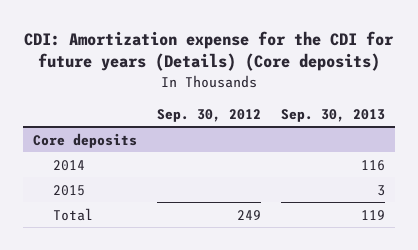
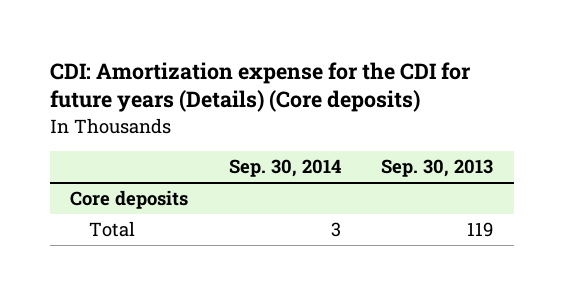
- | Sep. 30, 2012 | Sep. 30, 2013
+ | Sep. 30, 2014 | Sep. 30, 2013
@ Core deposits
- 2014 | | 116
- 2015 | | 3

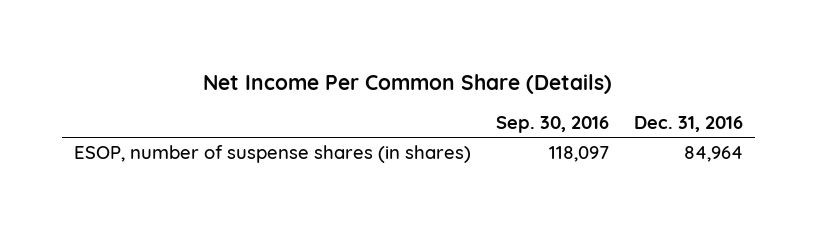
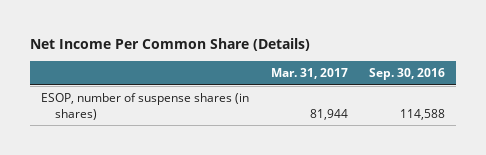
- | Sep. 30, 2016 | Dec. 31, 2016
+ | Mar. 31, 2017 | Sep. 30, 2016
- ESOP, number of suspense shares (in shares) | 118,097 | 84,964
+ ESOP, number of suspense shares (in shares) | 81,944 | 114,588

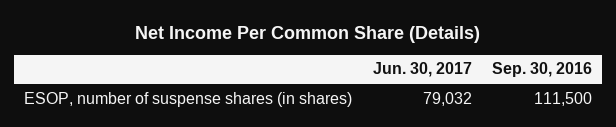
- | Mar. 31, 2017 | Sep. 30, 2016
+ | Jun. 30, 2017 | Sep. 30, 2016
- ESOP, number of suspense shares (in shares) | 81,944 | 114,588
+ ESOP, number of suspense shares (in shares) | 79,032 | 111,500

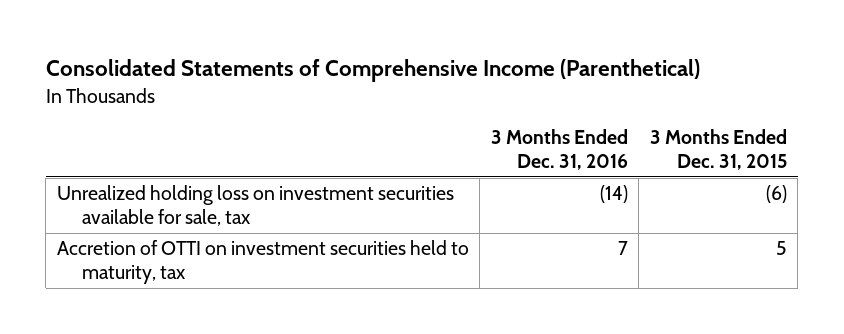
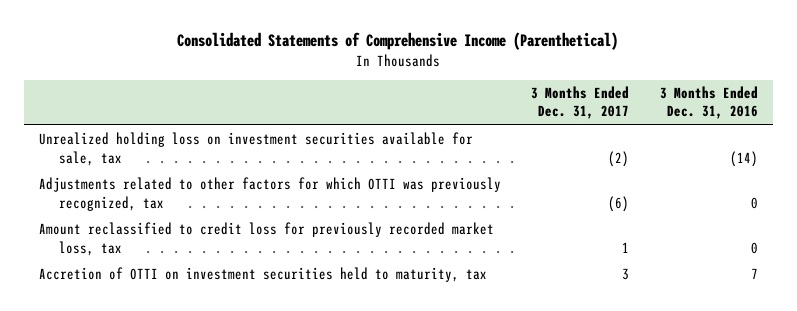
- | 3 Months Ended Dec. 31, 2016 | 3 Months Ended Dec. 31, 2015
+ | 3 Months Ended Dec. 31, 2017 | 3 Months Ended Dec. 31, 2016
+ Adjustments related to other factors for which OTTI was previously recognized, tax | (6) | 0
+ Amount reclassified to credit loss for previously recorded market loss, tax | 1 | 0

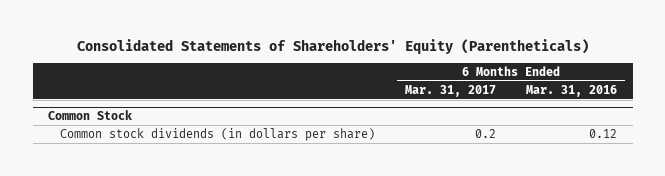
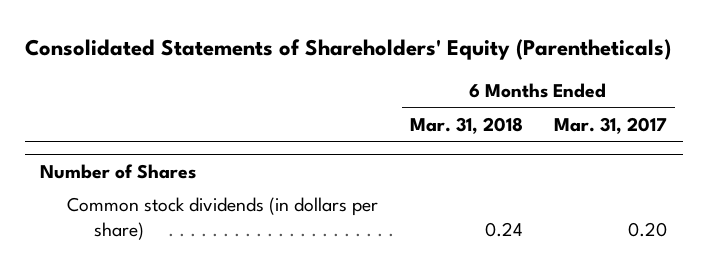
- | 6 Months Ended Mar. 31, 2017 | 6 Months Ended Mar. 31, 2016
+ | 6 Months Ended Mar. 31, 2018 | 6 Months Ended Mar. 31, 2017
- Common Stock
- Common stock dividends (in dollars per share) | 0.2 | 0.12
+ Number of Shares
+ Common stock dividends (in dollars per share) | 0.24 | 0.20

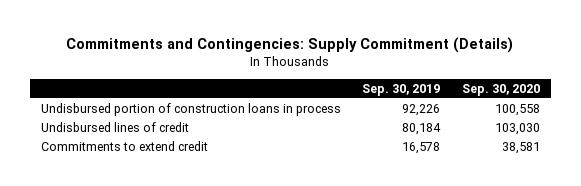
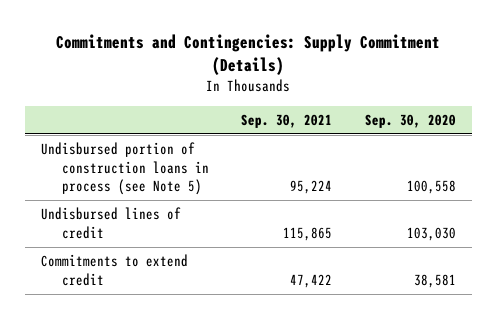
- | Sep. 30, 2019 | Sep. 30, 2020
+ | Sep. 30, 2021 | Sep. 30, 2020
- Undisbursed portion of construction loans in process | 92,226 | 100,558
+ Undisbursed portion of construction loans in process (see Note 5) | 95,224 | 100,558

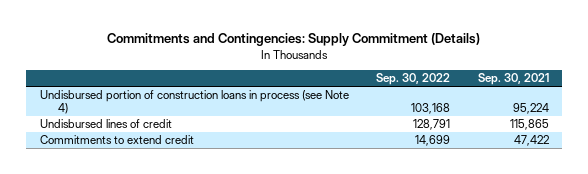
- | Sep. 30, 2021 | Sep. 30, 2020
+ | Sep. 30, 2022 | Sep. 30, 2021
- Undisbursed portion of construction loans in process (see Note 5) | 95,224 | 100,558
+ Undisbursed portion of construction loans in process (see Note 4) | 103,168 | 95,224

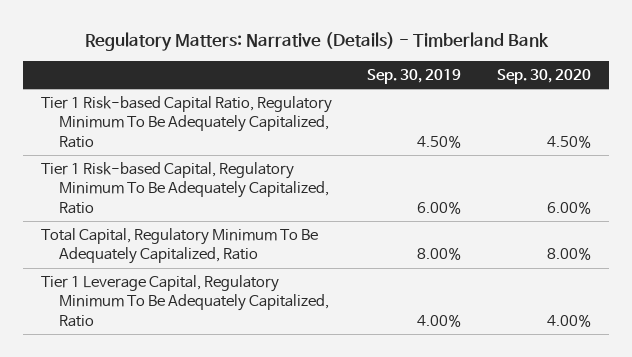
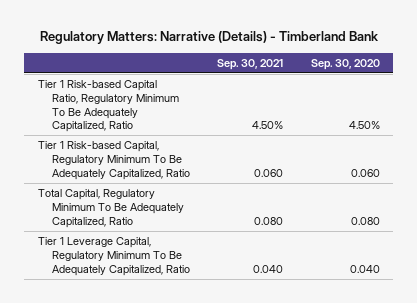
- | Sep. 30, 2019 | Sep. 30, 2020
+ | Sep. 30, 2021 | Sep. 30, 2020
- Tier 1 Risk-based Capital, Regulatory Minimum To Be Adequately Capitalized, Ratio | 6.00% | 6.00%
- Total Capital, Regulatory Minimum To Be Adequately Capitalized, Ratio | 8.00% | 8.00%
- Tier 1 Leverage Capital, Regulatory Minimum To Be Adequately Capitalized, Ratio | 4.00% | 4.00%
+ Tier 1 Risk-based Capital, Regulatory Minimum To Be Adequately Capitalized, Ratio | 0.060 | 0.060
+ Total Capital, Regulatory Minimum To Be Adequately Capitalized, Ratio | 0.080 | 0.080
+ Tier 1 Leverage Capital, Regulatory Minimum To Be Adequately Capitalized, Ratio | 0.040 | 0.040

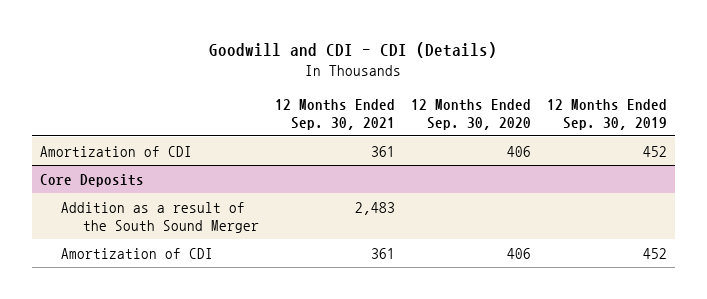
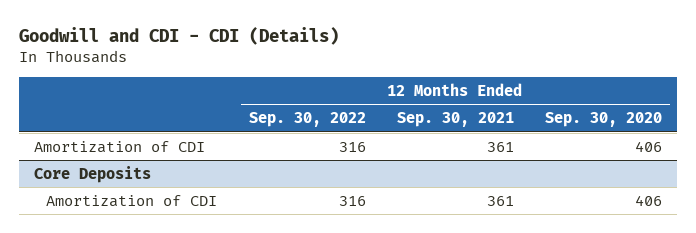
- | 12 Months Ended Sep. 30, 2021 | 12 Months Ended Sep. 30, 2020 | 12 Months Ended Sep. 30, 2019
+ | 12 Months Ended Sep. 30, 2022 | 12 Months Ended Sep. 30, 2021 | 12 Months Ended Sep. 30, 2020
@ Core Deposits
- Addition as a result of the South Sound Merger | 2,483 | |

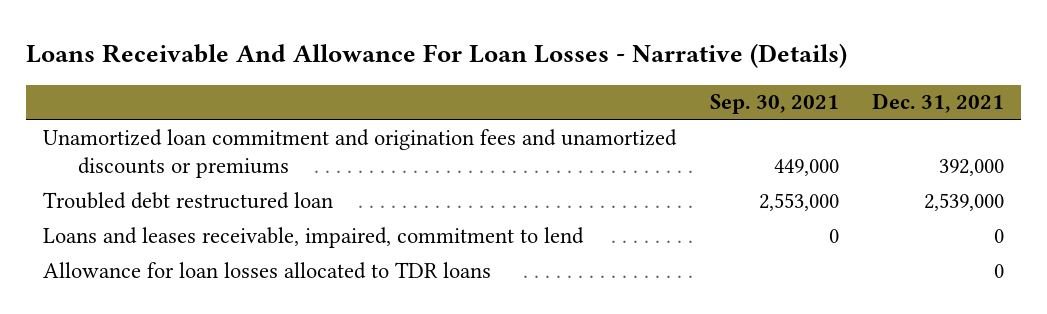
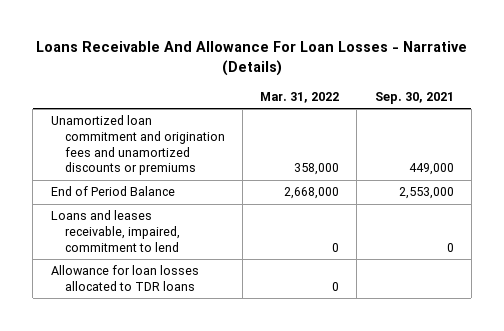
- | Sep. 30, 2021 | Dec. 31, 2021
+ | Mar. 31, 2022 | Sep. 30, 2021
- Troubled debt restructured loan | 2,553,000 | 2,539,000
+ End of Period Balance | 2,668,000 | 2,553,000

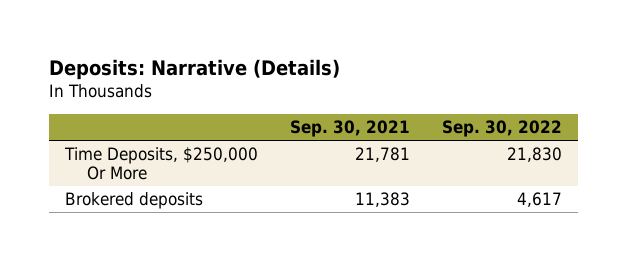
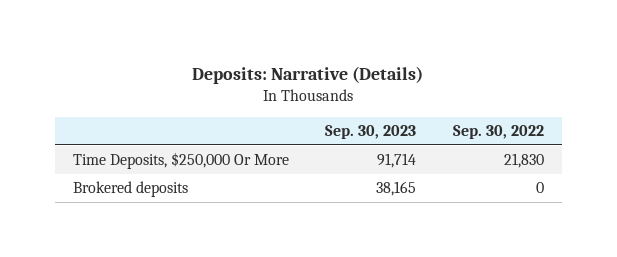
- | Sep. 30, 2021 | Sep. 30, 2022
+ | Sep. 30, 2023 | Sep. 30, 2022
- Brokered deposits | 11,383 | 4,617
+ Brokered deposits | 38,165 | 0

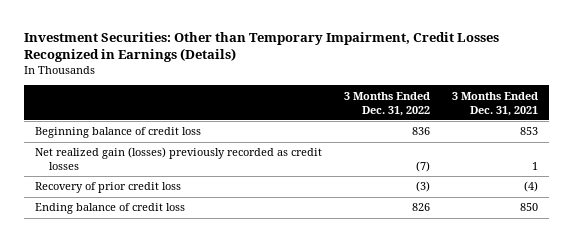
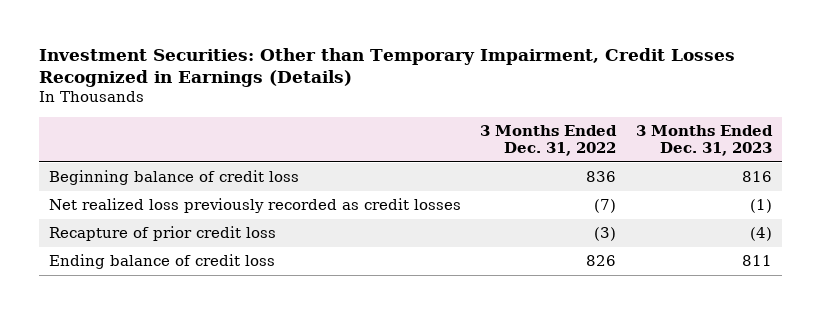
- | 3 Months Ended Dec. 31, 2022 | 3 Months Ended Dec. 31, 2021
+ | 3 Months Ended Dec. 31, 2022 | 3 Months Ended Dec. 31, 2023
- Net realized gain (losses) previously recorded as credit losses | (7) | 1
- Recovery of prior credit loss | (3) | (4)
+ Net realized loss previously recorded as credit losses | (7) | (1)
+ Recapture of prior credit loss | (3) | (4)

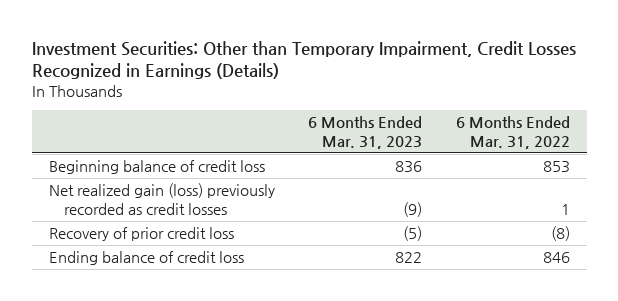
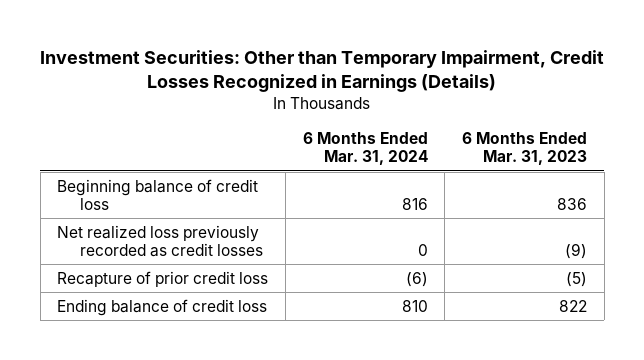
- | 6 Months Ended Mar. 31, 2023 | 6 Months Ended Mar. 31, 2022
+ | 6 Months Ended Mar. 31, 2024 | 6 Months Ended Mar. 31, 2023
- Net realized gain (loss) previously recorded as credit losses | (9) | 1
- Recovery of prior credit loss | (5) | (8)
+ Net realized loss previously recorded as credit losses | 0 | (9)
+ Recapture of prior credit loss | (6) | (5)

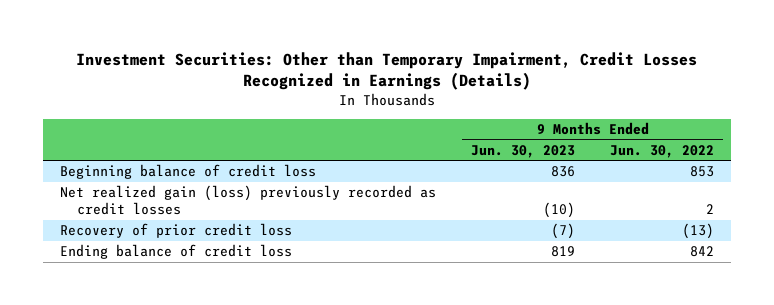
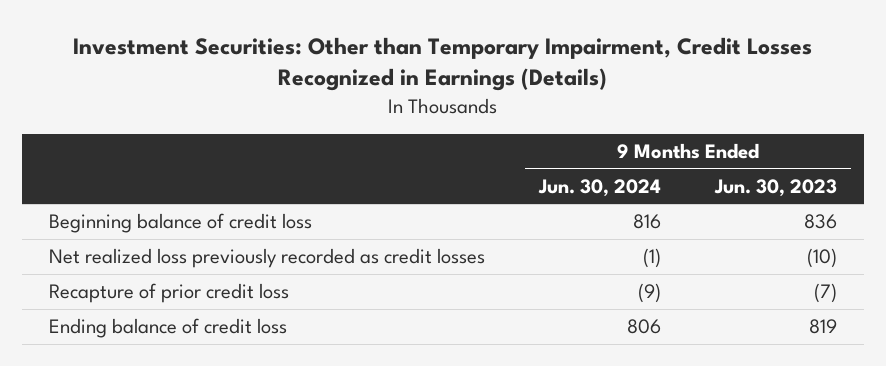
- | 9 Months Ended Jun. 30, 2023 | 9 Months Ended Jun. 30, 2022
+ | 9 Months Ended Jun. 30, 2024 | 9 Months Ended Jun. 30, 2023
- Net realized gain (loss) previously recorded as credit losses | (10) | 2
- Recovery of prior credit loss | (7) | (13)
+ Net realized loss previously recorded as credit losses | (1) | (10)
+ Recapture of prior credit loss | (9) | (7)

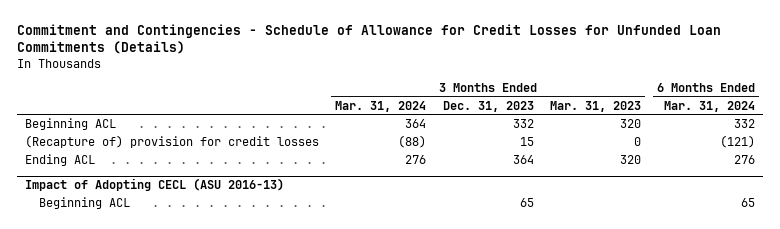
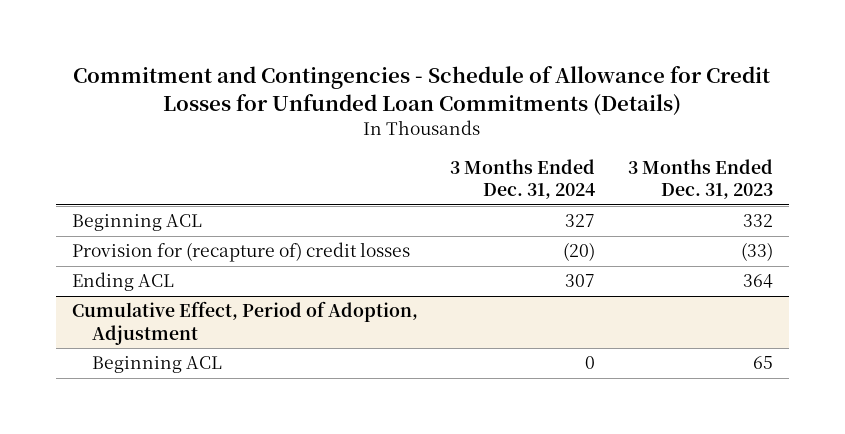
- | 3 Months Ended Mar. 31, 2024 | 3 Months Ended Dec. 31, 2023 | 3 Months Ended Mar. 31, 2023 | 6 Months Ended Mar. 31, 2024
+ | 3 Months Ended Dec. 31, 2024 | 3 Months Ended Dec. 31, 2023
- (Recapture of) provision for credit losses | (88) | 15 | 0 | (121)
+ Provision for (recapture of) credit losses | (20) | (33)
- Impact of Adopting CECL (ASU 2016-13)
+ Cumulative Effect, Period of Adoption, Adjustment

